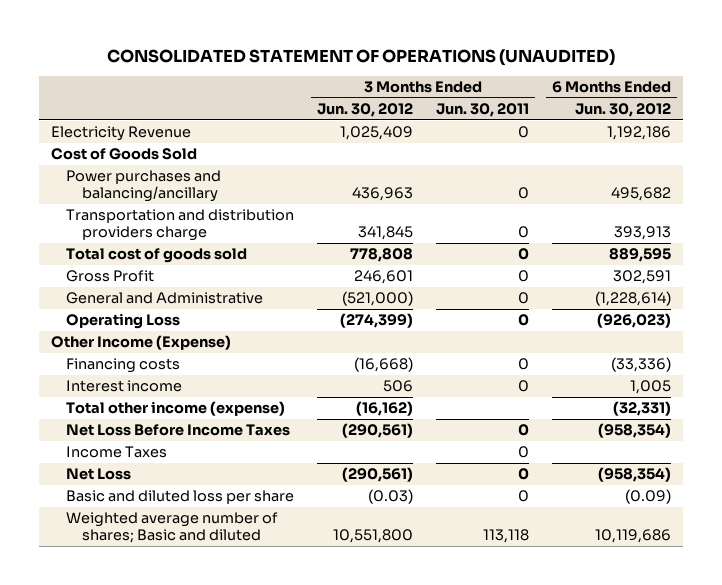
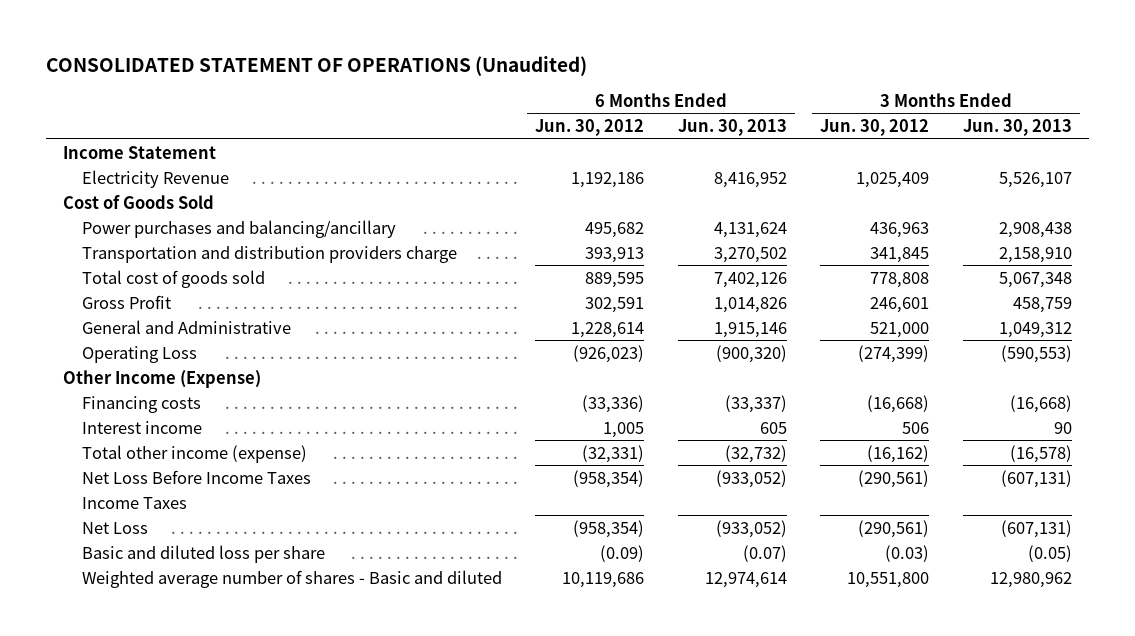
- CONSOLIDATED STATEMENT OF OPERATIONS (UNAUDITED)
+ CONSOLIDATED STATEMENT OF OPERATIONS (Unaudited)
- | 3 Months Ended Jun. 30, 2012 | 3 Months Ended Jun. 30, 2011 | 6 Months Ended Jun. 30, 2012
+ | 6 Months Ended Jun. 30, 2012 | 6 Months Ended Jun. 30, 2013 | 3 Months Ended Jun. 30, 2012 | 3 Months Ended Jun. 30, 2013
+ Income Statement
- General and Administrative | (521,000) | 0 | (1,228,614)
+ General and Administrative | 1,228,614 | 1,915,146 | 521,000 | 1,049,312
- Weighted average number of shares; Basic and diluted | 10,551,800 | 113,118 | 10,119,686
+ Weighted average number of shares - Basic and diluted | 10,119,686 | 12,974,614 | 10,551,800 | 12,980,962

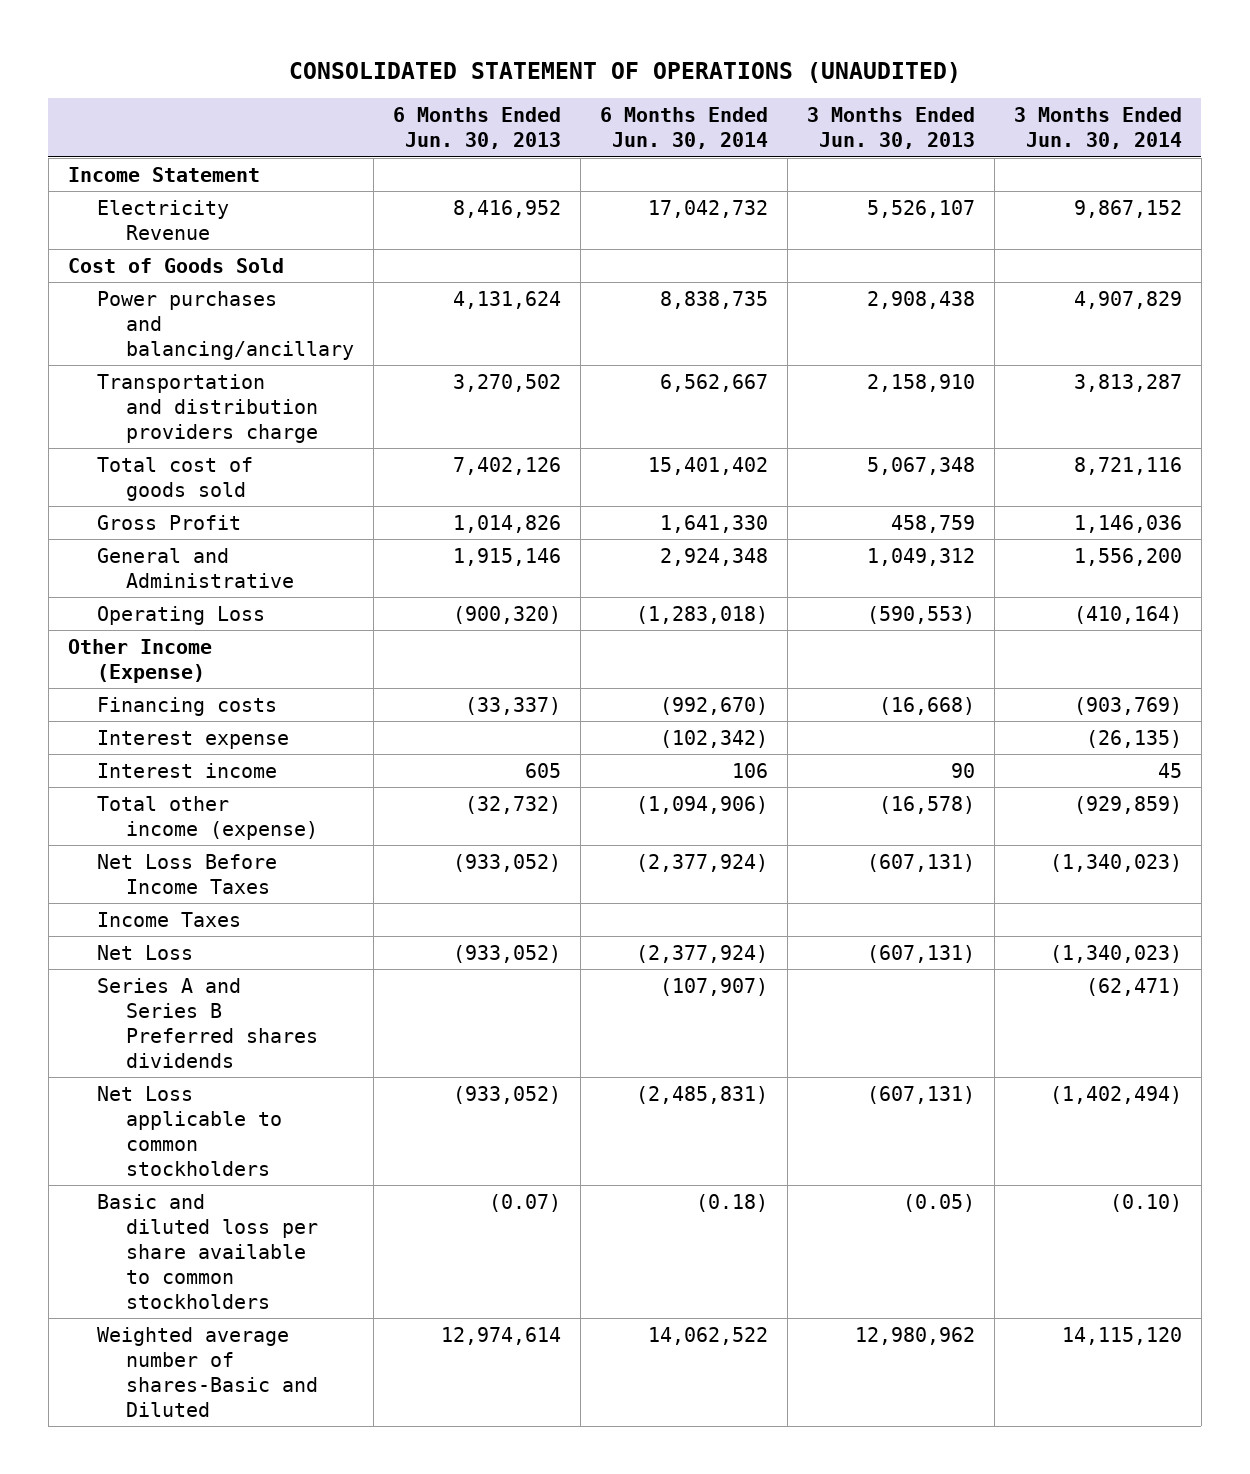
- CONSOLIDATED STATEMENT OF OPERATIONS (Unaudited)
+ CONSOLIDATED STATEMENT OF OPERATIONS (UNAUDITED)
- | 6 Months Ended Jun. 30, 2012 | 6 Months Ended Jun. 30, 2013 | 3 Months Ended Jun. 30, 2012 | 3 Months Ended Jun. 30, 2013
+ | 6 Months Ended Jun. 30, 2013 | 6 Months Ended Jun. 30, 2014 | 3 Months Ended Jun. 30, 2013 | 3 Months Ended Jun. 30, 2014
+ Interest expense | | (102,342) | | (26,135)
- Basic and diluted loss per share | (0.09) | (0.07) | (0.03) | (0.05)
- Weighted average number of shares - Basic and diluted | 10,119,686 | 12,974,614 | 10,551,800 | 12,980,962
+ Series A and Series B Preferred shares dividends | | (107,907) | | (62,471)
+ Net Loss applicable to common stockholders | (933,052) | (2,485,831) | (607,131) | (1,402,494)
+ Basic and diluted loss per share available to common stockholders | (0.07) | (0.18) | (0.05) | (0.10)
+ Weighted average number of shares-Basic and Diluted | 12,974,614 | 14,062,522 | 12,980,962 | 14,115,120

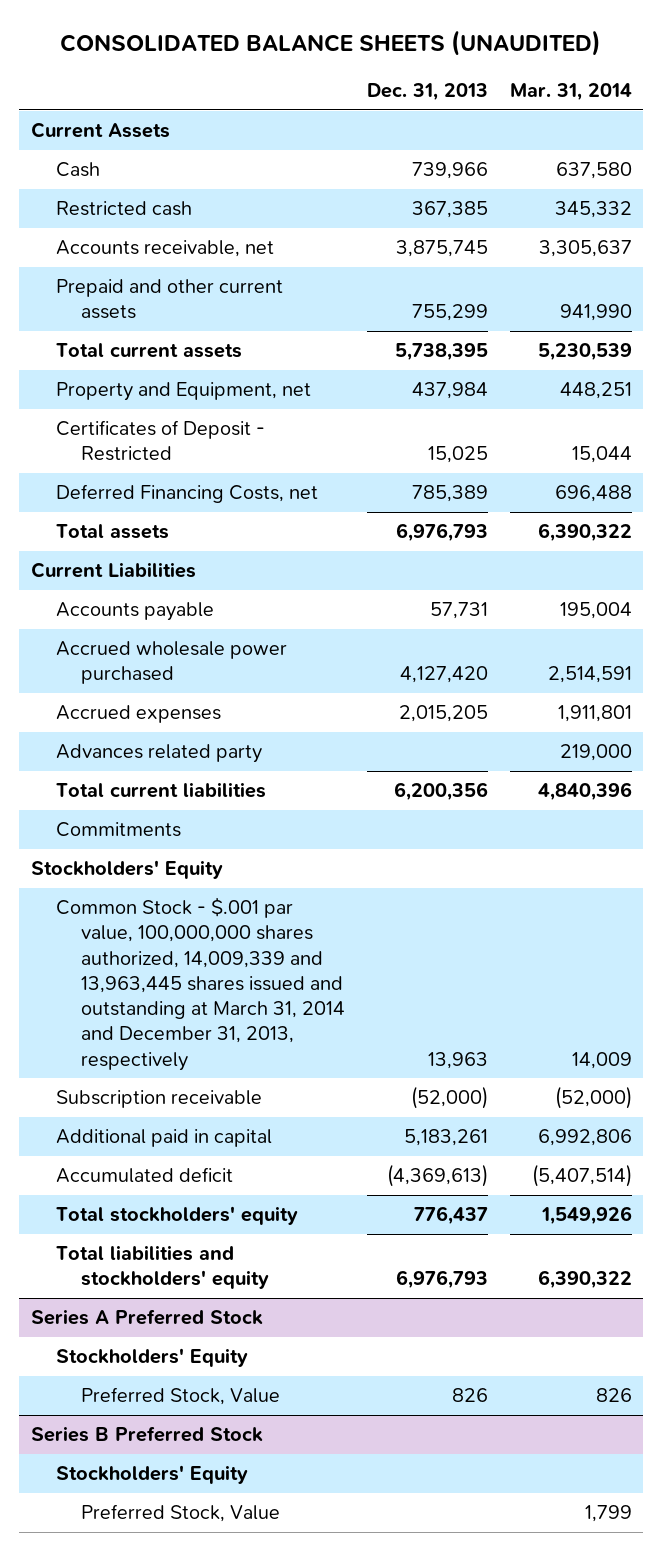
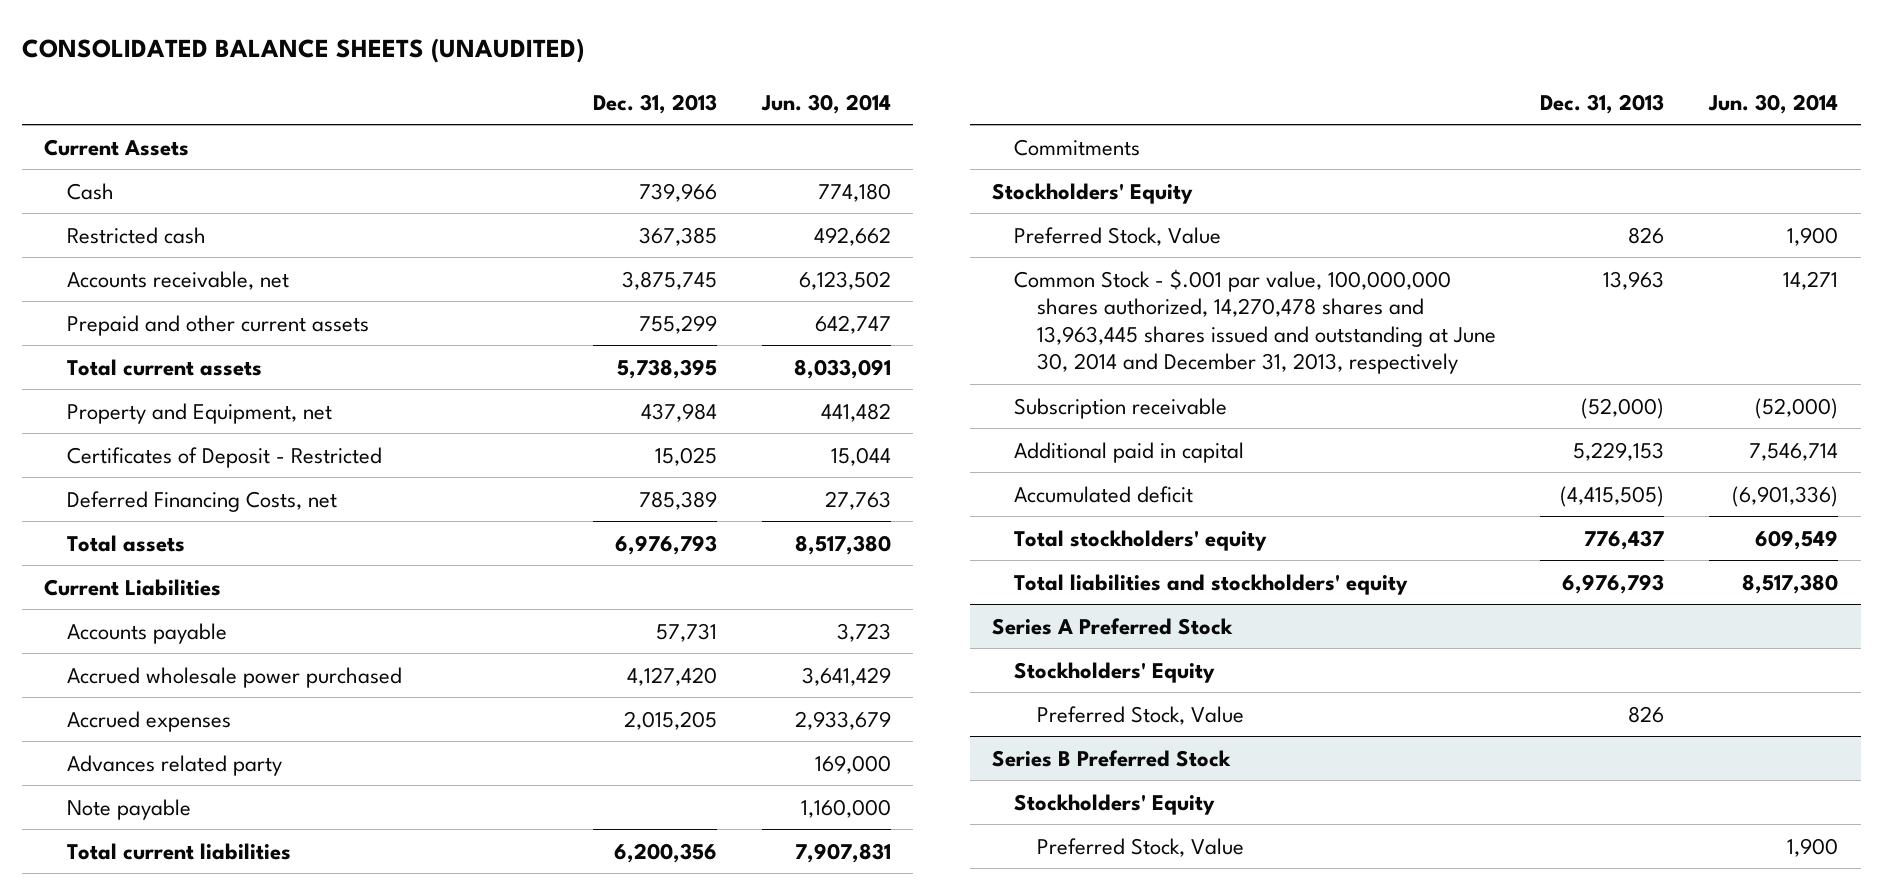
- | Dec. 31, 2013 | Mar. 31, 2014
+ | Dec. 31, 2013 | Jun. 30, 2014
+ Note payable | | 1,160,000
- Common Stock - $.001 par value, 100,000,000 shares authorized, 14,009,339 and 13,963,445 shares issued and outstanding at March 31, 2014 and December 31, 2013, respectively | 13,963 | 14,009
+ Preferred Stock, Value | 826 | 1,900
+ Common Stock - $.001 par value, 100,000,000 shares authorized, 14,270,478 shares and 13,963,445 shares issued and outstanding at June 30, 2014 and December 31, 2013, respectively | 13,963 | 14,271
- Additional paid in capital | 5,183,261 | 6,992,806
- Accumulated deficit | (4,369,613) | (5,407,514)
+ Additional paid in capital | 5,229,153 | 7,546,714
+ Accumulated deficit | (4,415,505) | (6,901,336)

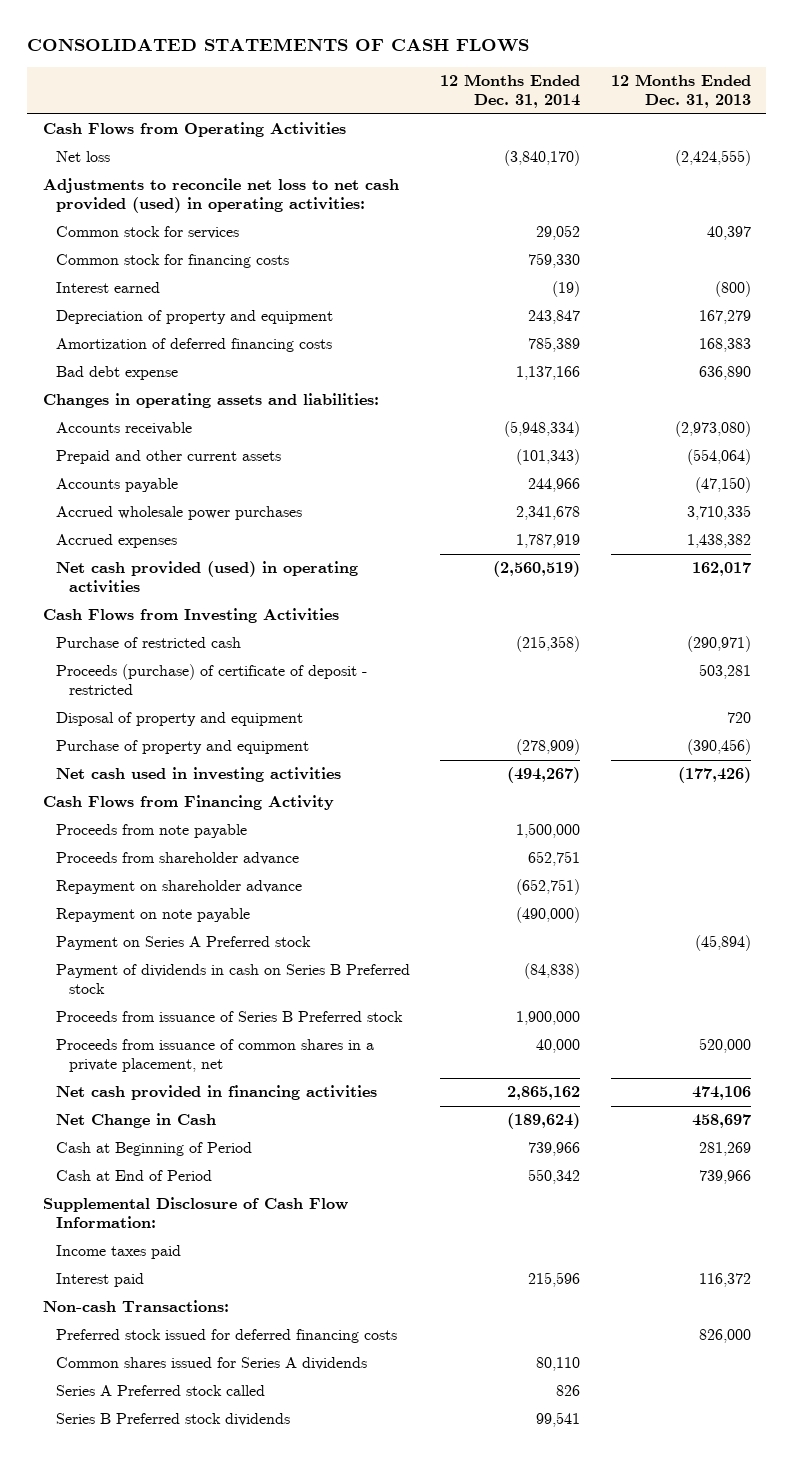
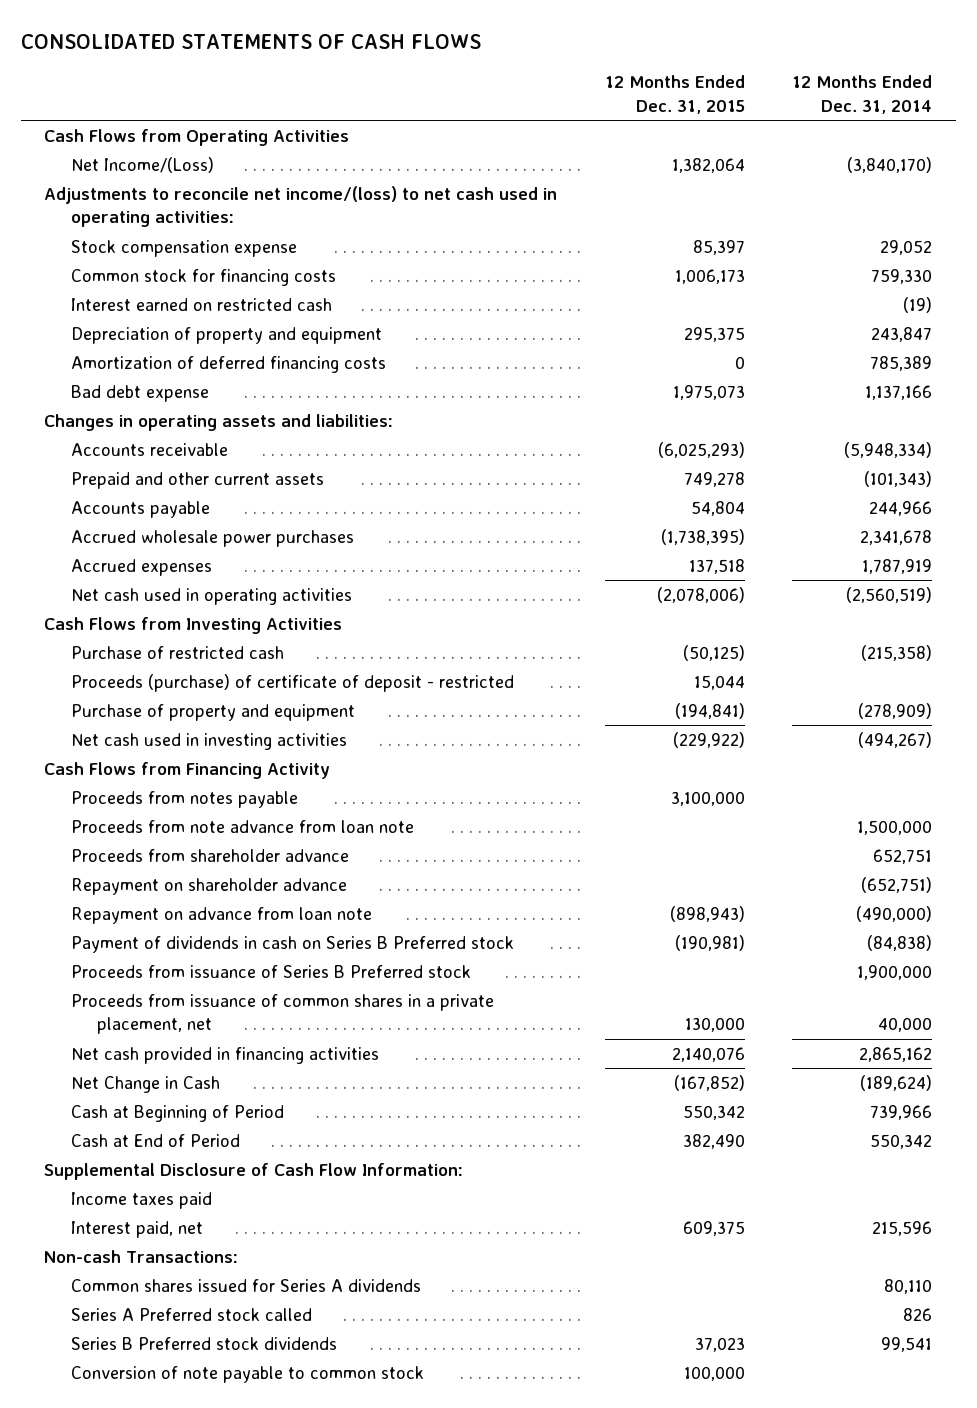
- | 12 Months Ended Dec. 31, 2014 | 12 Months Ended Dec. 31, 2013
+ | 12 Months Ended Dec. 31, 2015 | 12 Months Ended Dec. 31, 2014
- Net loss | (3,840,170) | (2,424,555)
- Adjustments to reconcile net loss to net cash provided (used) in operating activities:
- Common stock for services | 29,052 | 40,397
+ Net Income/(Loss) | 1,382,064 | (3,840,170)
+ Adjustments to reconcile net income/(loss) to net cash used in operating activities:
+ Stock compensation expense | 85,397 | 29,052
- Interest earned | (19) | (800)
+ Interest earned on restricted cash | | (19)
- Net cash provided (used) in operating activities | (2,560,519) | 162,017
+ Net cash used in operating activities | (2,078,006) | (2,560,519)
- Disposal of property and equipment | | 720
- Proceeds from note payable | 1,500,000 |
+ Proceeds from notes payable | 3,100,000 |
+ Proceeds from note advance from loan note | | 1,500,000
- Repayment on note payable | (490,000) |
- Payment on Series A Preferred stock | | (45,894)
+ Repayment on advance from loan note | (898,943) | (490,000)
- Interest paid | 215,596 | 116,372
+ Interest paid, net | 609,375 | 215,596
- Preferred stock issued for deferred financing costs | | 826,000
+ Conversion of note payable to common stock | 100,000 |

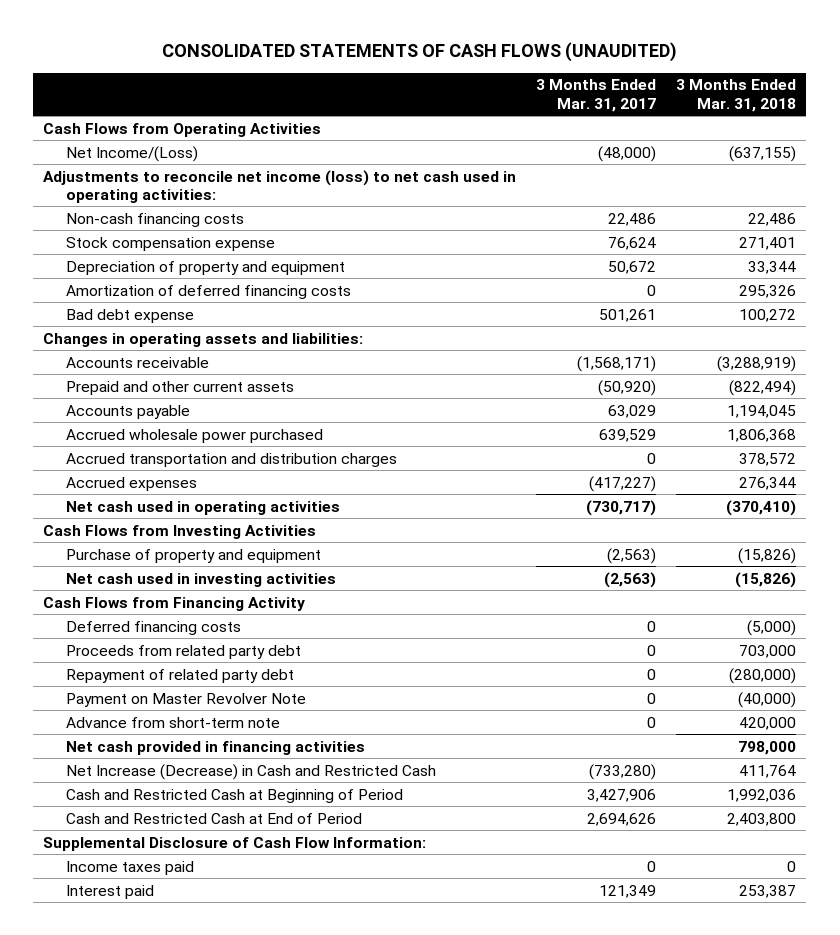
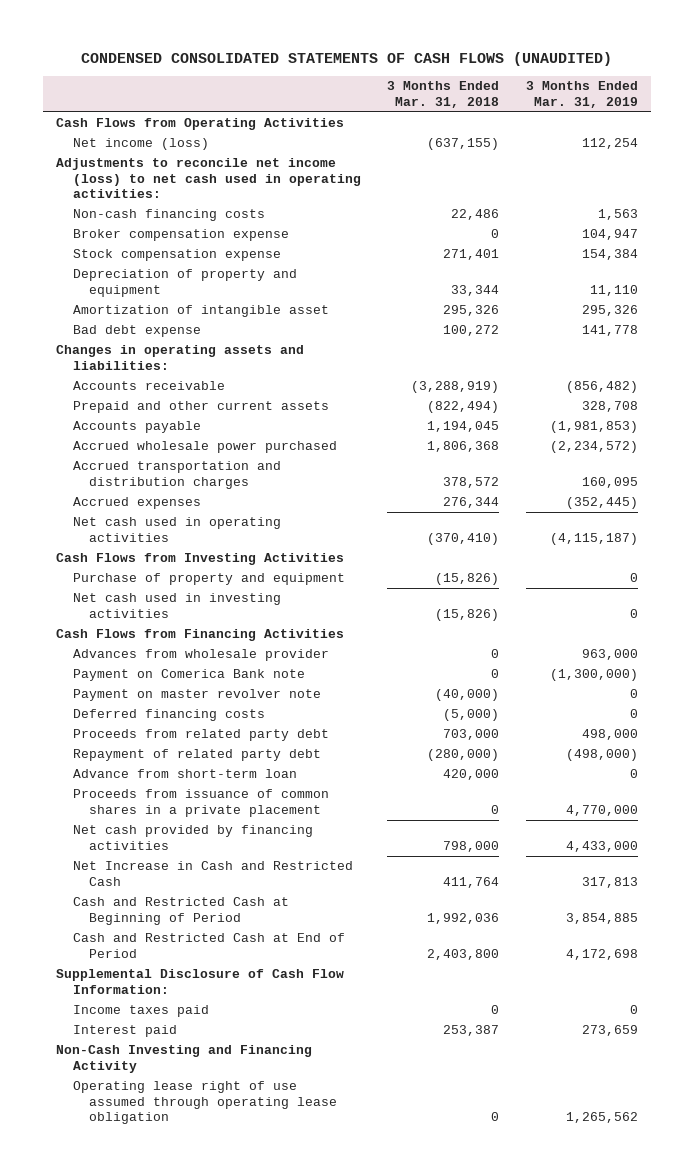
- CONSOLIDATED STATEMENTS OF CASH FLOWS (UNAUDITED)
+ CONDENSED CONSOLIDATED STATEMENTS OF CASH FLOWS (UNAUDITED)
- | 3 Months Ended Mar. 31, 2017 | 3 Months Ended Mar. 31, 2018
+ | 3 Months Ended Mar. 31, 2018 | 3 Months Ended Mar. 31, 2019
- Net Income/(Loss) | (48,000) | (637,155)
+ Net income (loss) | (637,155) | 112,254
+ Broker compensation expense | 0 | 104,947
- Amortization of deferred financing costs | 0 | 295,326
+ Amortization of intangible asset | 295,326 | 295,326
- Cash Flows from Financing Activity
+ Cash Flows from Financing Activities
+ Advances from wholesale provider | 0 | 963,000
+ Payment on Comerica Bank note | 0 | (1,300,000)
+ Payment on master revolver note | (40,000) | 0
- Payment on Master Revolver Note | 0 | (40,000)
- Advance from short-term note | 0 | 420,000
- Net cash provided in financing activities | | 798,000
- Net Increase (Decrease) in Cash and Restricted Cash | (733,280) | 411,764
+ Advance from short-term loan | 420,000 | 0
+ Proceeds from issuance of common shares in a private placement | 0 | 4,770,000
+ Net cash provided by financing activities | 798,000 | 4,433,000
+ Net Increase in Cash and Restricted Cash | 411,764 | 317,813
+ Non-Cash Investing and Financing Activity
+ Operating lease right of use assumed through operating lease obligation | 0 | 1,265,562

